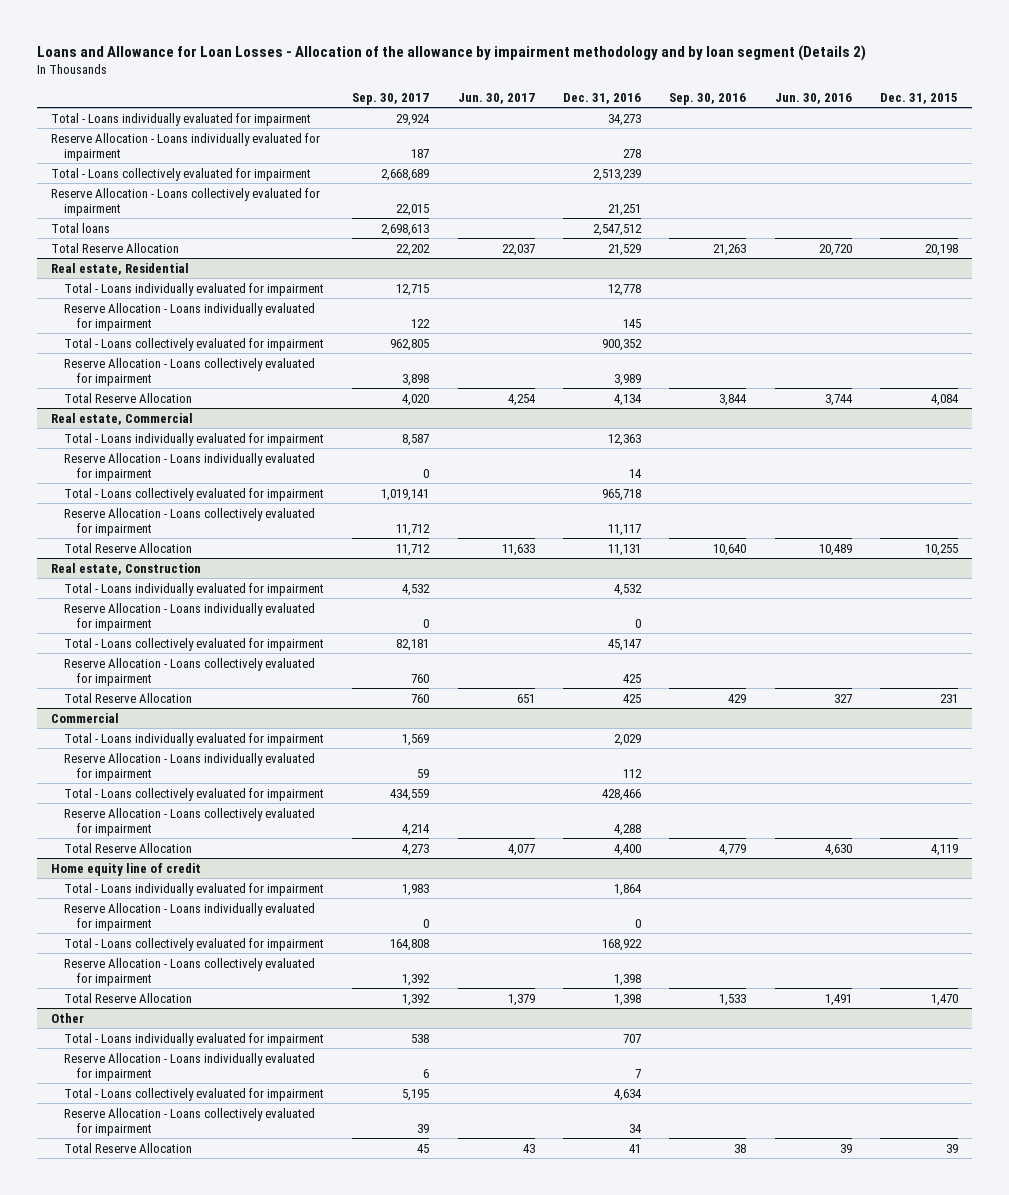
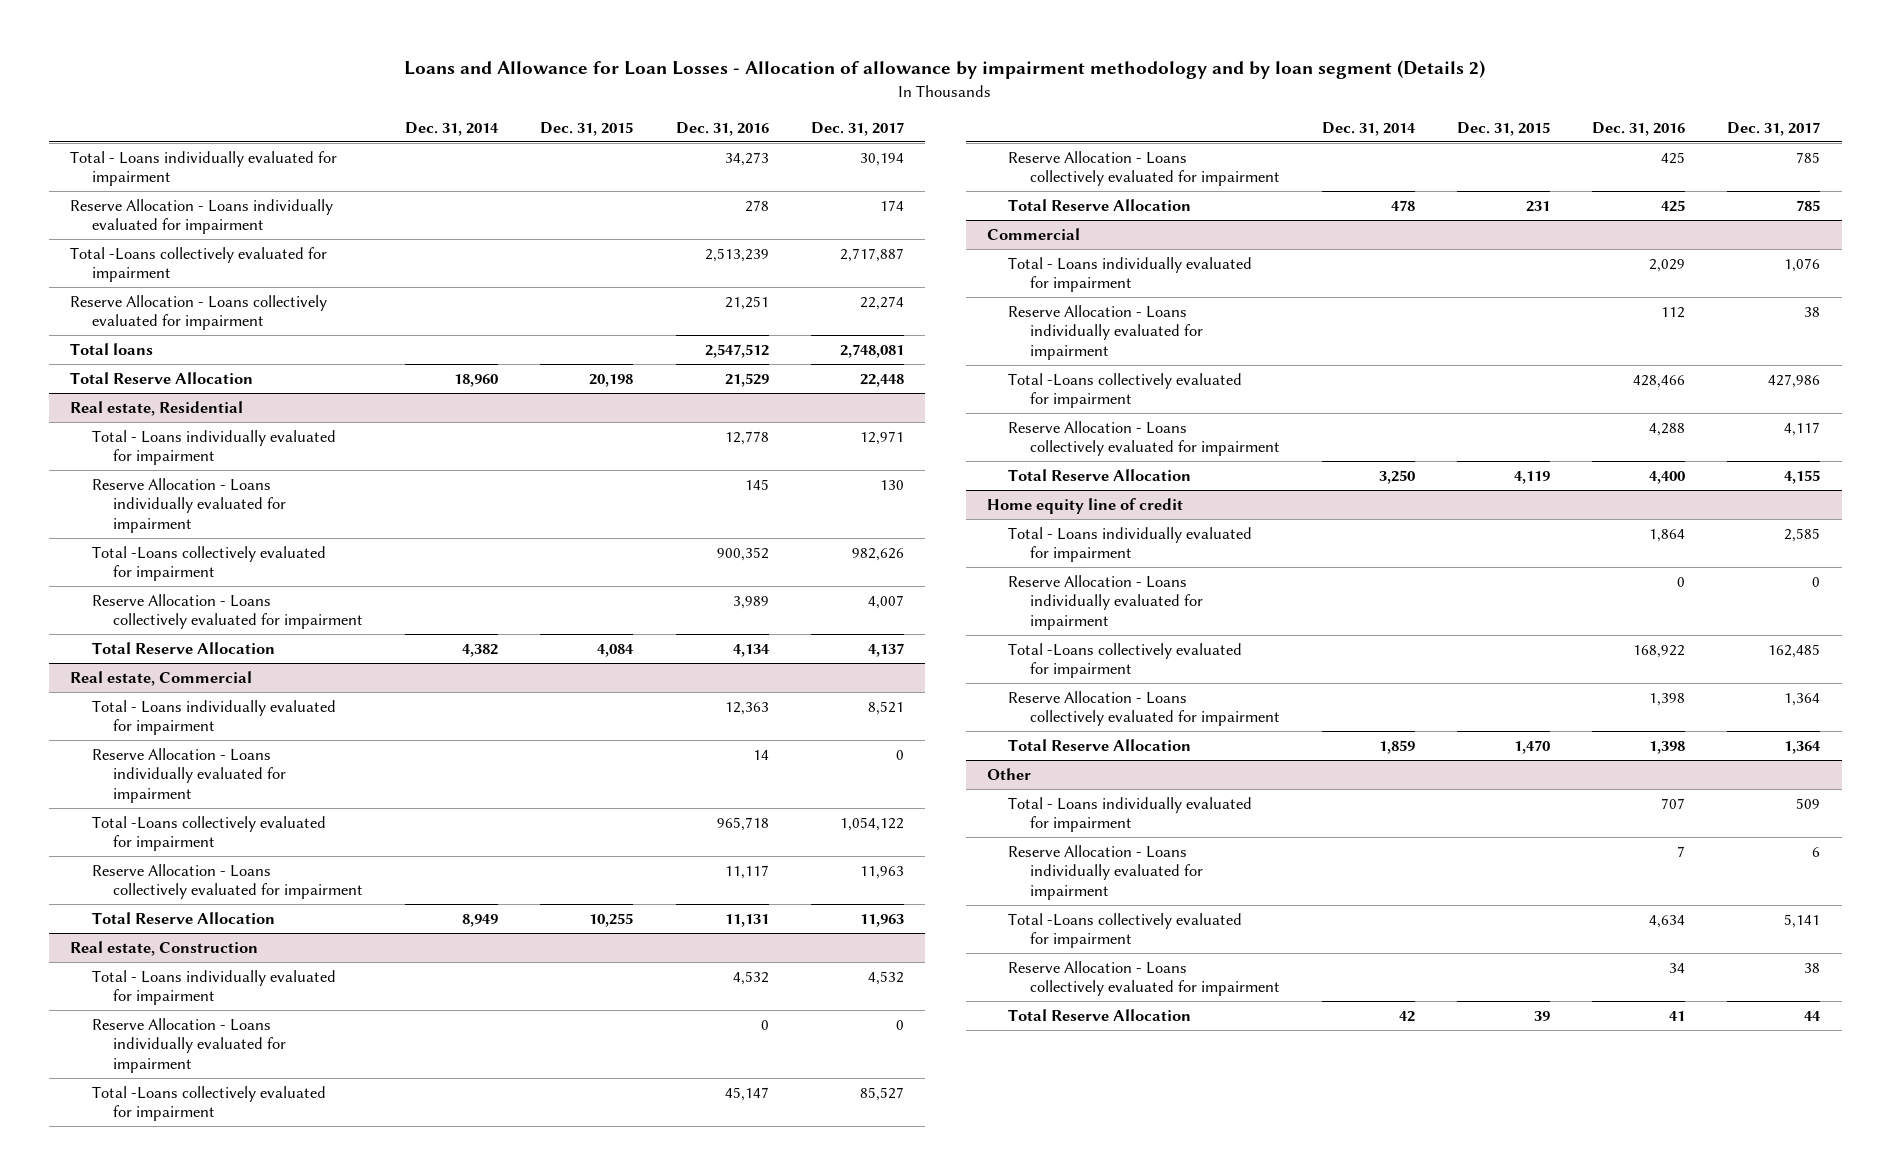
- Loans and Allowance for Loan Losses - Allocation of the allowance by impairment methodology and by loan segment (Details 2)
+ Loans and Allowance for Loan Losses - Allocation of allowance by impairment methodology and by loan segment (Details 2)
- | Sep. 30, 2017 | Jun. 30, 2017 | Dec. 31, 2016 | Sep. 30, 2016 | Jun. 30, 2016 | Dec. 31, 2015
+ | Dec. 31, 2014 | Dec. 31, 2015 | Dec. 31, 2016 | Dec. 31, 2017
- Total - Loans collectively evaluated for impairment | 2,668,689 | | 2,513,239 | | |
+ Total -Loans collectively evaluated for impairment | | | 2,513,239 | 2,717,887
@ Real estate, Residential
- Total - Loans collectively evaluated for impairment | 962,805 | | 900,352 | | |
+ Total -Loans collectively evaluated for impairment | | | 900,352 | 982,626
@ Real estate, Commercial
- Total - Loans collectively evaluated for impairment | 1,019,141 | | 965,718 | | |
+ Total -Loans collectively evaluated for impairment | | | 965,718 | 1,054,122
@ Real estate, Construction
- Total - Loans collectively evaluated for impairment | 82,181 | | 45,147 | | |
+ Total -Loans collectively evaluated for impairment | | | 45,147 | 85,527
@ Commercial
- Total - Loans collectively evaluated for impairment | 434,559 | | 428,466 | | |
+ Total -Loans collectively evaluated for impairment | | | 428,466 | 427,986
@ Home equity line of credit
- Total - Loans collectively evaluated for impairment | 164,808 | | 168,922 | | |
+ Total -Loans collectively evaluated for impairment | | | 168,922 | 162,485
@ Other
- Total - Loans collectively evaluated for impairment | 5,195 | | 4,634 | | |
+ Total -Loans collectively evaluated for impairment | | | 4,634 | 5,141

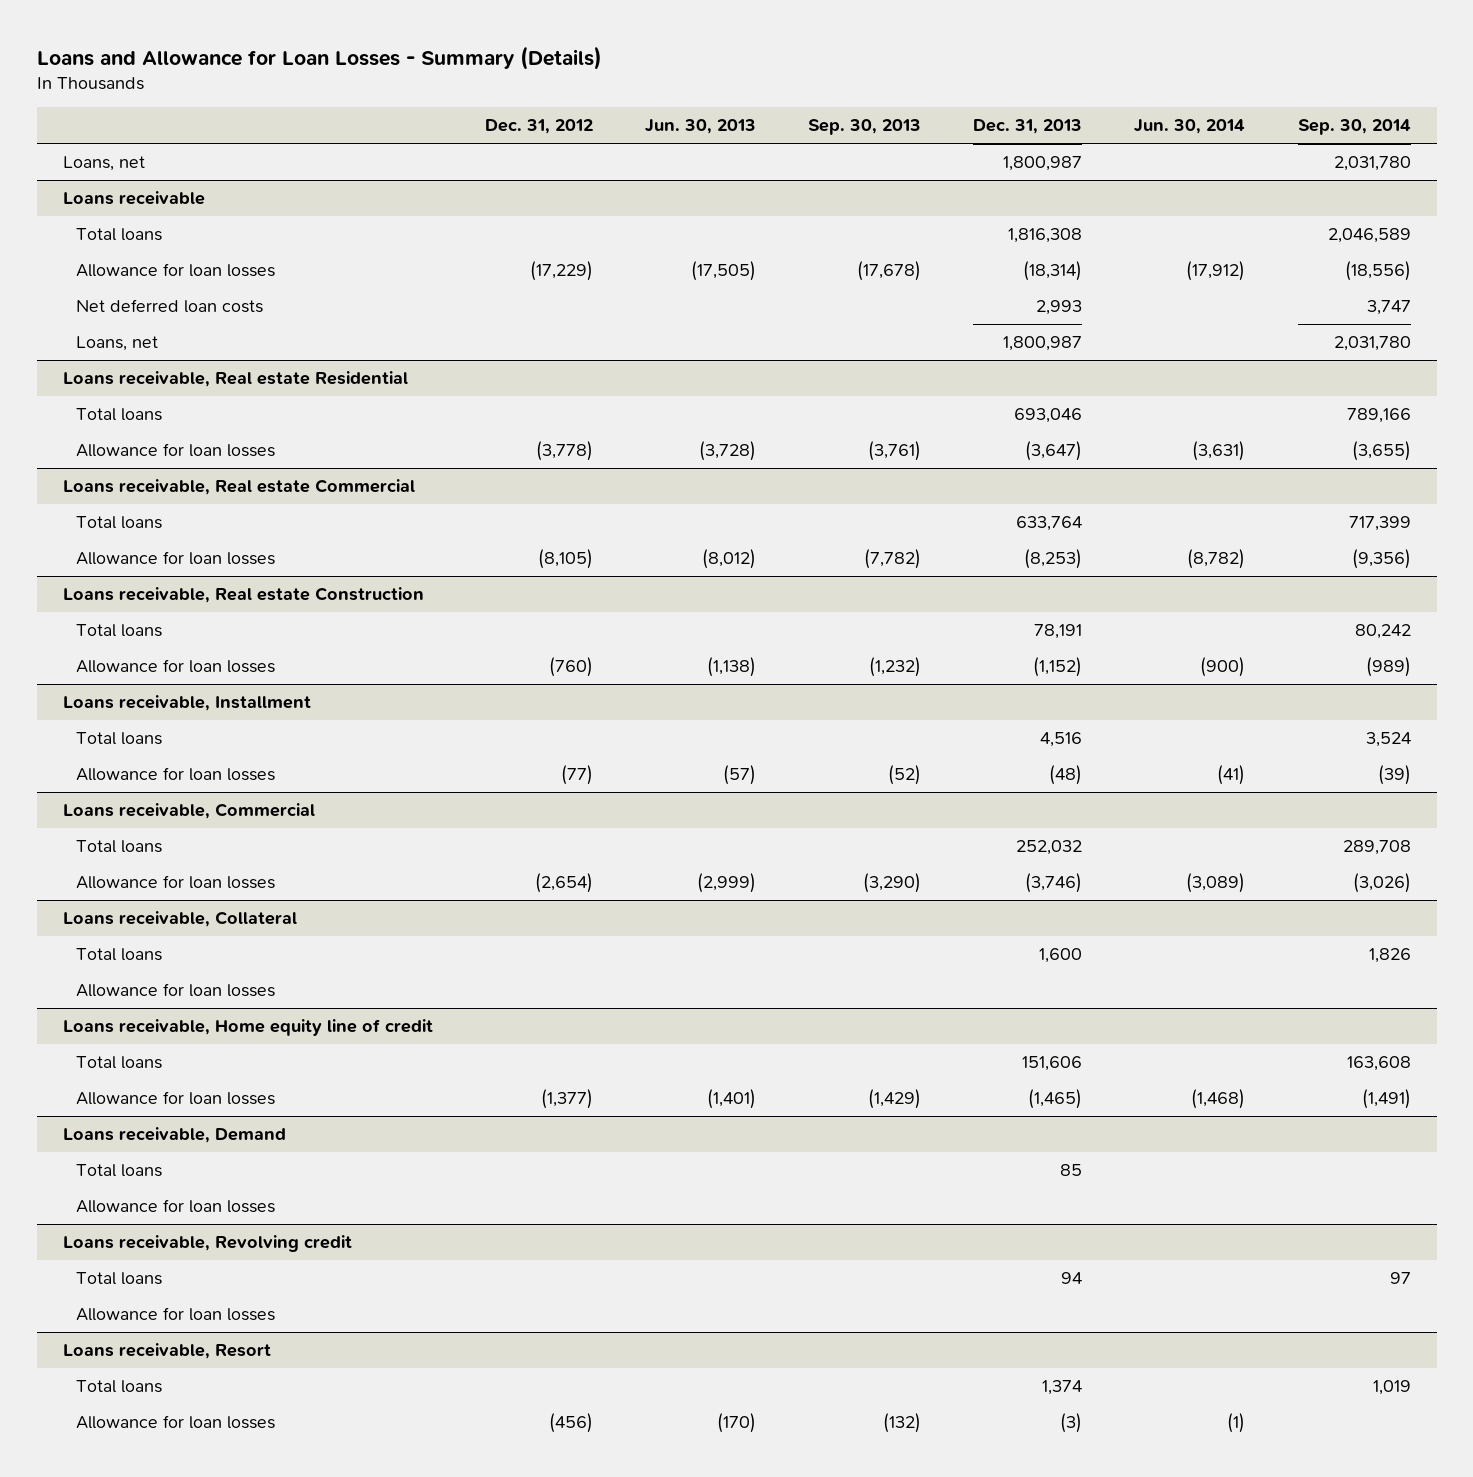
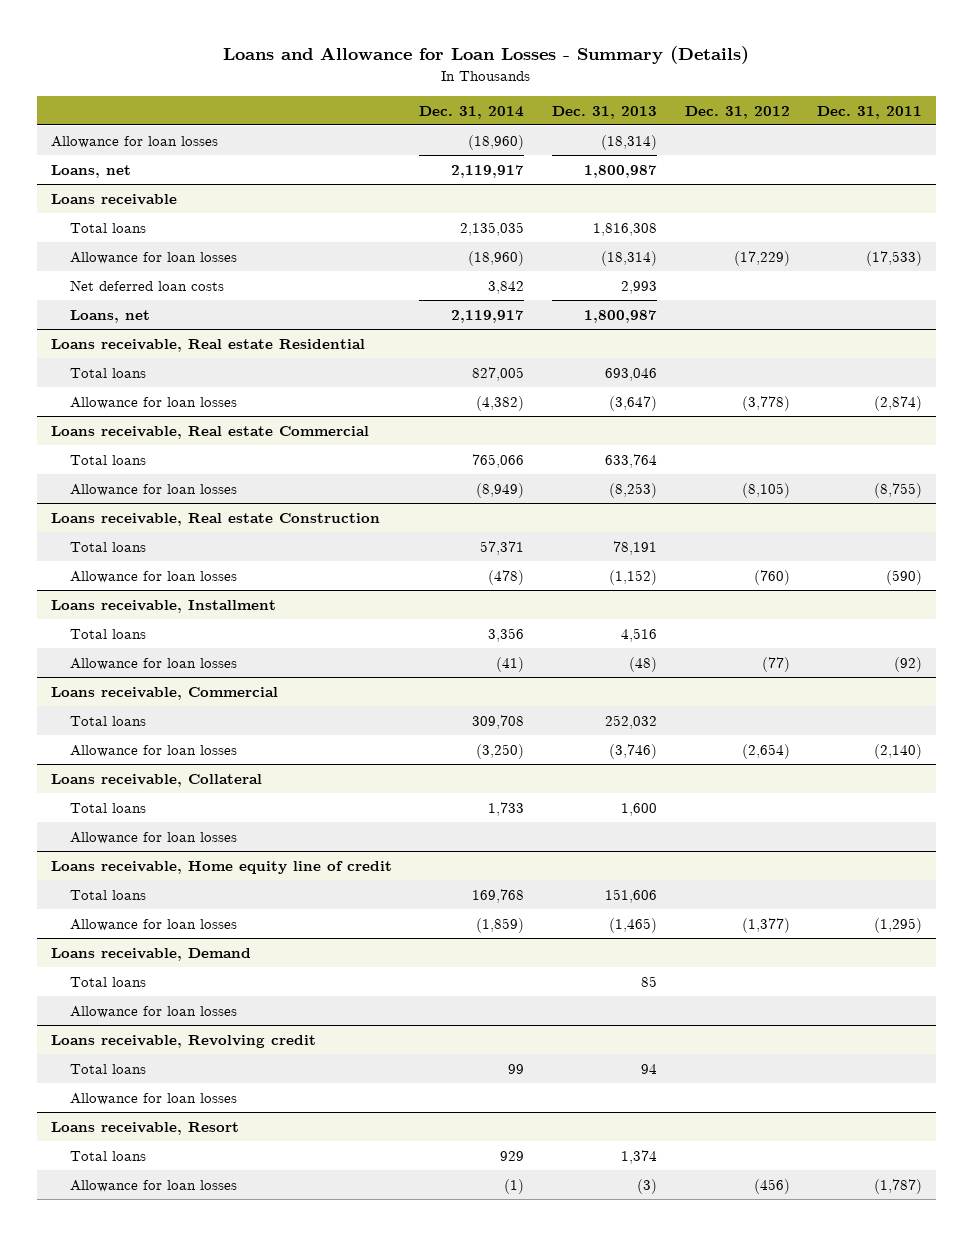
- | Dec. 31, 2012 | Jun. 30, 2013 | Sep. 30, 2013 | Dec. 31, 2013 | Jun. 30, 2014 | Sep. 30, 2014
+ | Dec. 31, 2014 | Dec. 31, 2013 | Dec. 31, 2012 | Dec. 31, 2011
+ Allowance for loan losses | (18,960) | (18,314) | |

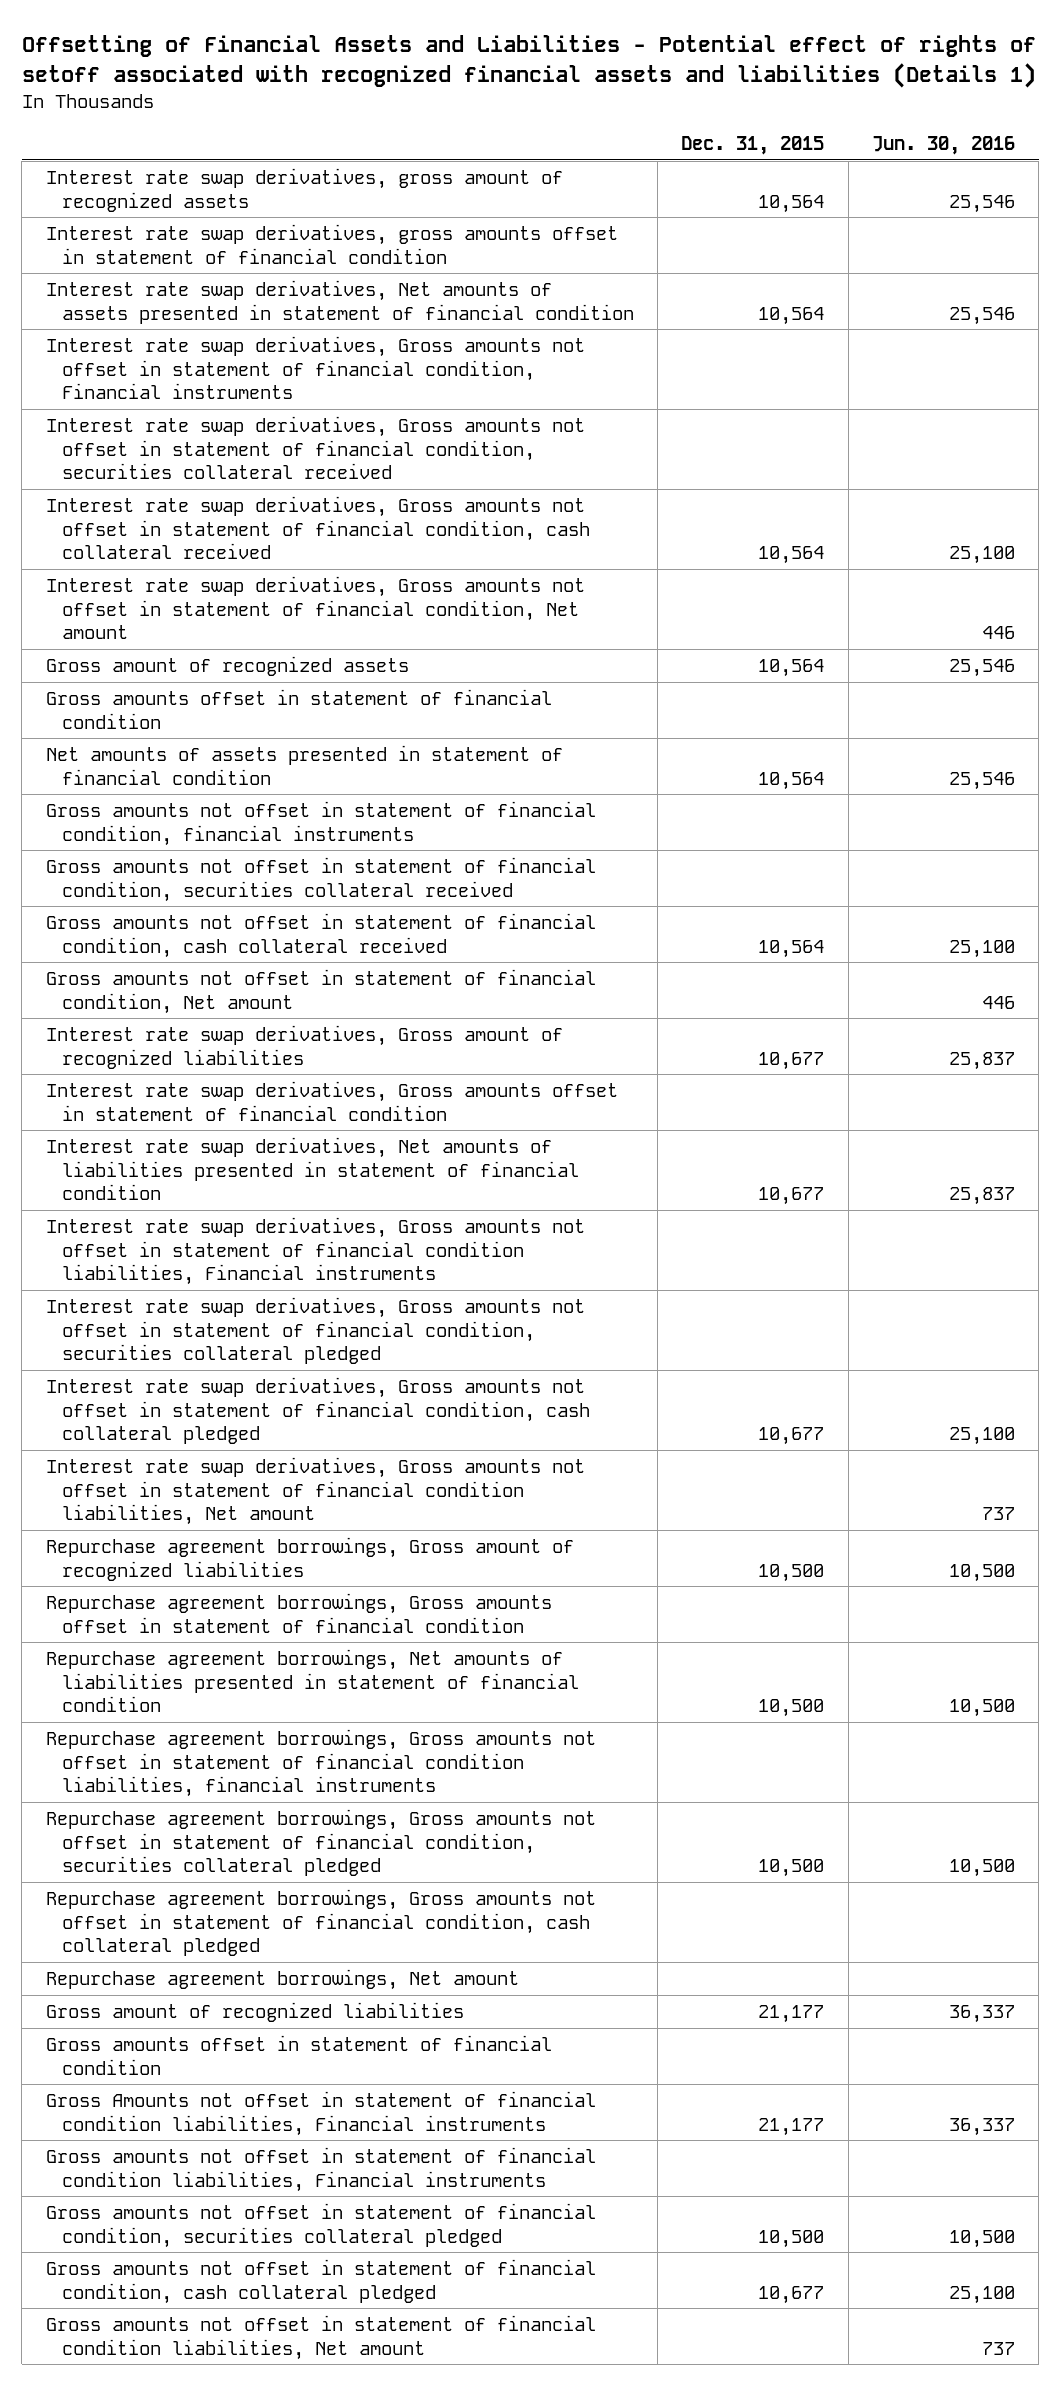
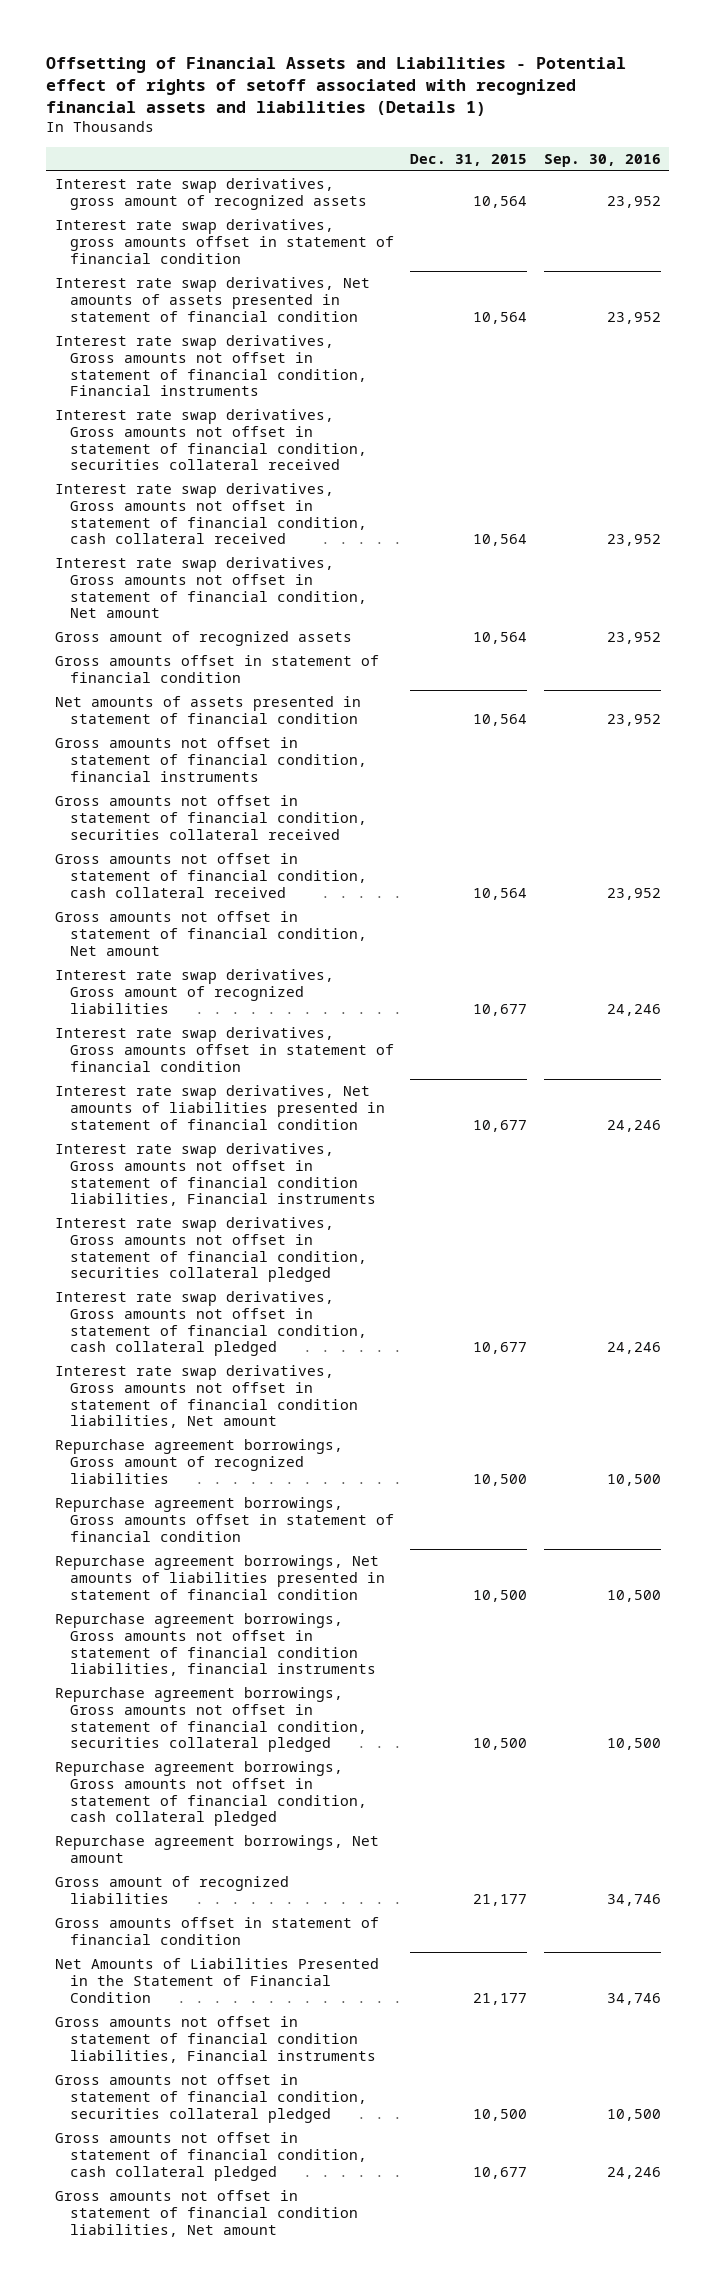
- | Dec. 31, 2015 | Jun. 30, 2016
+ | Dec. 31, 2015 | Sep. 30, 2016
- Gross Amounts not offset in statement of financial condition liabilities, Financial instruments | 21,177 | 36,337
+ Net Amounts of Liabilities Presented in the Statement of Financial Condition | 21,177 | 34,746

